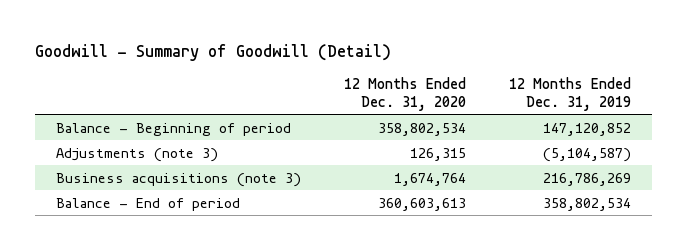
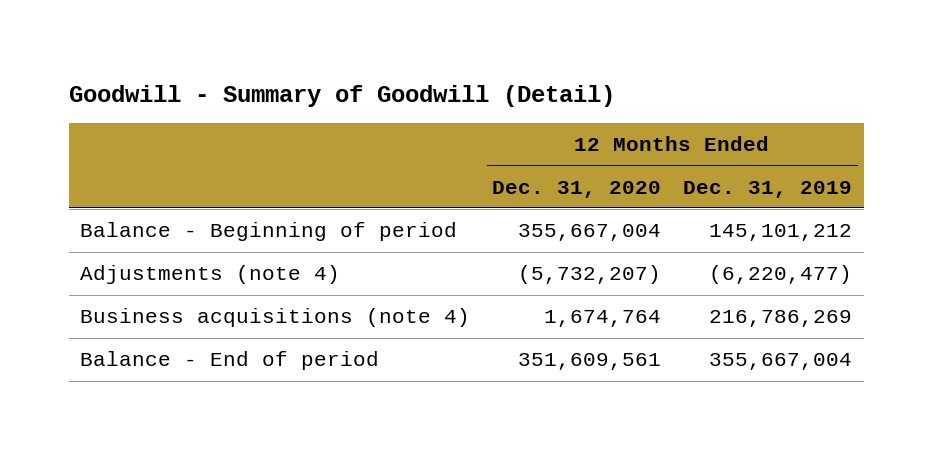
- Balance - Beginning of period | 358,802,534 | 147,120,852
- Adjustments (note 3) | 126,315 | (5,104,587)
- Business acquisitions (note 3) | 1,674,764 | 216,786,269
- Balance - End of period | 360,603,613 | 358,802,534
+ Balance - Beginning of period | 355,667,004 | 145,101,212
+ Adjustments (note 4) | (5,732,207) | (6,220,477)
+ Business acquisitions (note 4) | 1,674,764 | 216,786,269
+ Balance - End of period | 351,609,561 | 355,667,004

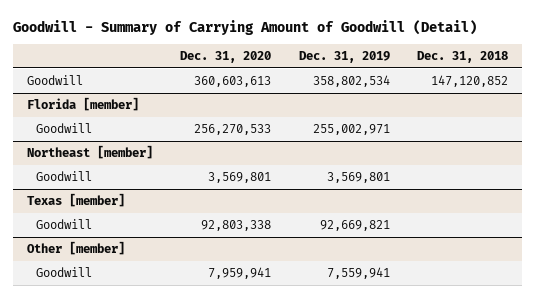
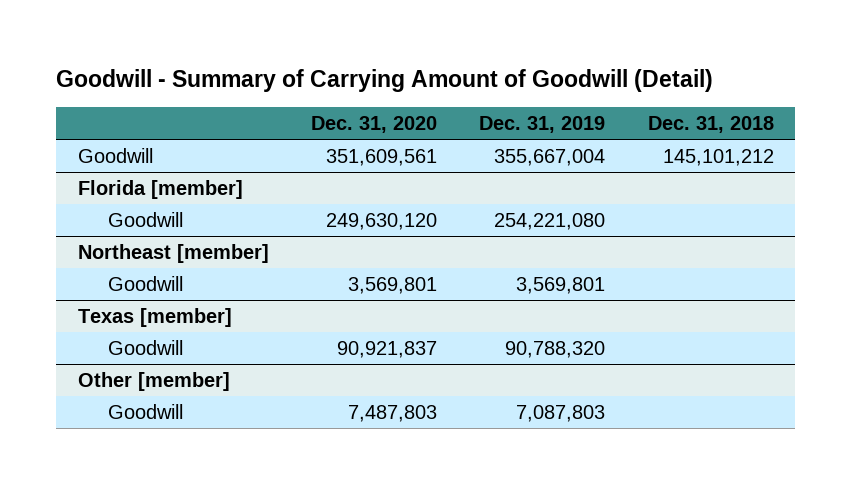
- Goodwill | 360,603,613 | 358,802,534 | 147,120,852
+ Goodwill | 351,609,561 | 355,667,004 | 145,101,212
@ Florida [member]
- Goodwill | 256,270,533 | 255,002,971 |
+ Goodwill | 249,630,120 | 254,221,080 |
@ Texas [member]
- Goodwill | 92,803,338 | 92,669,821 |
+ Goodwill | 90,921,837 | 90,788,320 |
@ Other [member]
- Goodwill | 7,959,941 | 7,559,941 |
+ Goodwill | 7,487,803 | 7,087,803 |

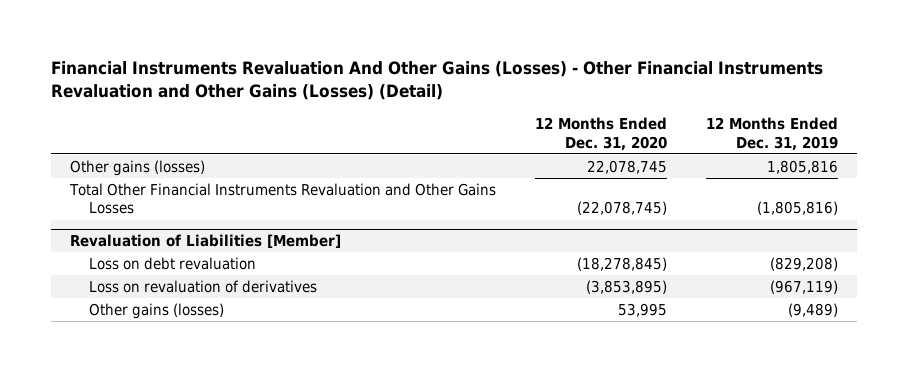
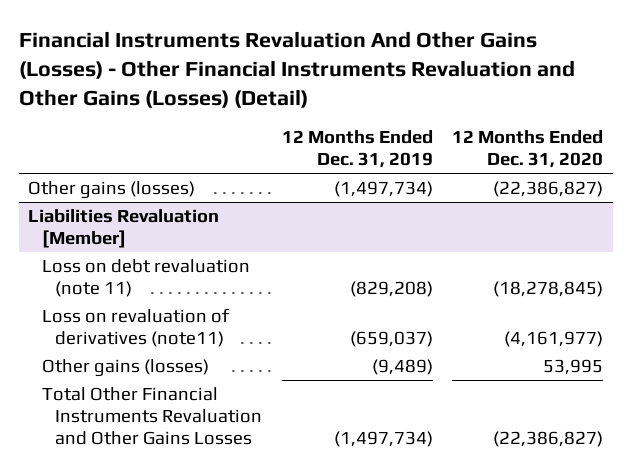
- | 12 Months Ended Dec. 31, 2020 | 12 Months Ended Dec. 31, 2019
+ | 12 Months Ended Dec. 31, 2019 | 12 Months Ended Dec. 31, 2020
- Other gains (losses) | 22,078,745 | 1,805,816
- Total Other Financial Instruments Revaluation and Other Gains Losses | (22,078,745) | (1,805,816)
- Revaluation of Liabilities [Member]
- Loss on debt revaluation | (18,278,845) | (829,208)
- Loss on revaluation of derivatives | (3,853,895) | (967,119)
+ Other gains (losses) | (1,497,734) | (22,386,827)
+ Liabilities Revaluation [Member]
+ Loss on debt revaluation (note 11) | (829,208) | (18,278,845)
+ Loss on revaluation of derivatives (note11) | (659,037) | (4,161,977)
+ Total Other Financial Instruments Revaluation and Other Gains Losses | (1,497,734) | (22,386,827)

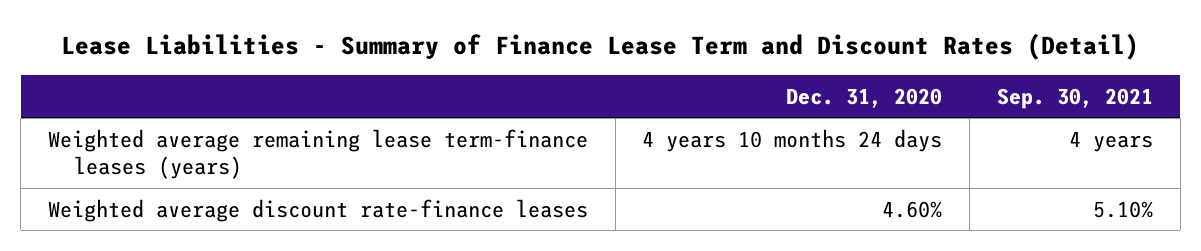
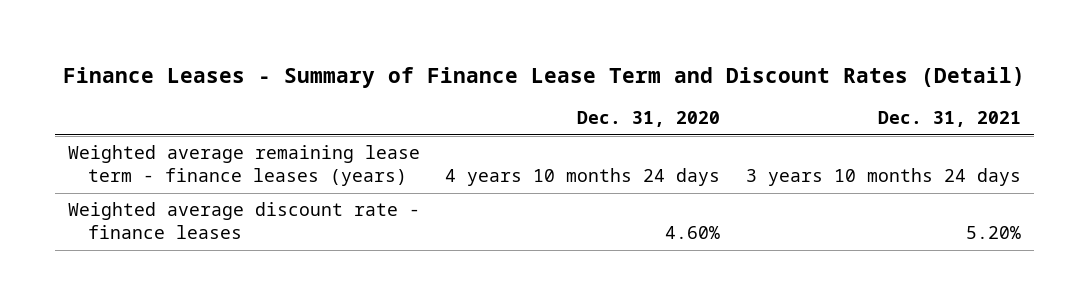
- Lease Liabilities - Summary of Finance Lease Term and Discount Rates (Detail)
+ Finance Leases - Summary of Finance Lease Term and Discount Rates (Detail)
- | Dec. 31, 2020 | Sep. 30, 2021
+ | Dec. 31, 2020 | Dec. 31, 2021
- Weighted average remaining lease term-finance leases (years) | 4 years 10 months 24 days | 4 years
- Weighted average discount rate-finance leases | 4.60% | 5.10%
+ Weighted average remaining lease term - finance leases (years) | 4 years 10 months 24 days | 3 years 10 months 24 days
+ Weighted average discount rate - finance leases | 4.60% | 5.20%

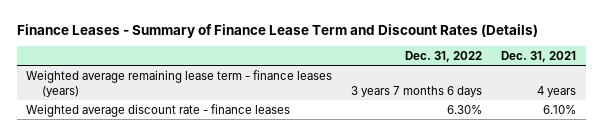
- Finance Leases - Summary of Finance Lease Term and Discount Rates (Detail)
+ Finance Leases - Summary of Finance Lease Term and Discount Rates (Details)
- | Dec. 31, 2020 | Dec. 31, 2021
+ | Dec. 31, 2022 | Dec. 31, 2021
- Weighted average remaining lease term - finance leases (years) | 4 years 10 months 24 days | 3 years 10 months 24 days
- Weighted average discount rate - finance leases | 4.60% | 5.20%
+ Weighted average remaining lease term - finance leases (years) | 3 years 7 months 6 days | 4 years
+ Weighted average discount rate - finance leases | 6.30% | 6.10%

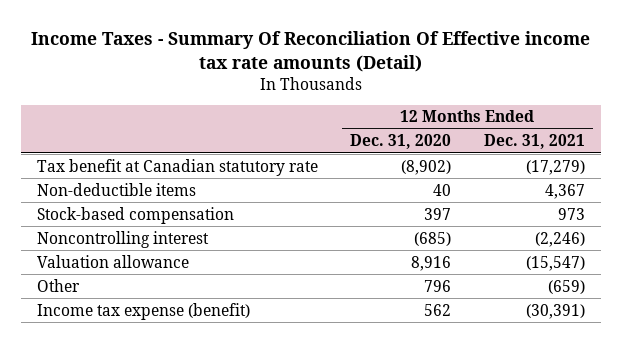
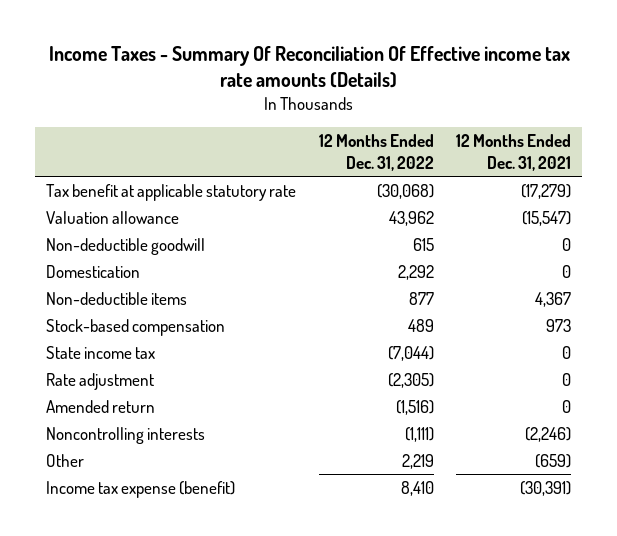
- Income Taxes - Summary Of Reconciliation Of Effective income tax rate amounts (Detail)
+ Income Taxes - Summary Of Reconciliation Of Effective income tax rate amounts (Details)
- | 12 Months Ended Dec. 31, 2020 | 12 Months Ended Dec. 31, 2021
+ | 12 Months Ended Dec. 31, 2022 | 12 Months Ended Dec. 31, 2021
- Tax benefit at Canadian statutory rate | (8,902) | (17,279)
+ Tax benefit at applicable statutory rate | (30,068) | (17,279)
moved up: Valuation allowance | 43,962 | (15,547)
+ Non-deductible goodwill | 615 | 0
+ Domestication | 2,292 | 0
- Noncontrolling interest | (685) | (2,246)
+ State income tax | (7,044) | 0
+ Rate adjustment | (2,305) | 0
+ Amended return | (1,516) | 0
+ Noncontrolling interests | (1,111) | (2,246)

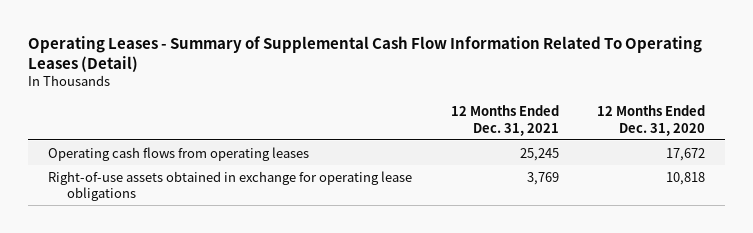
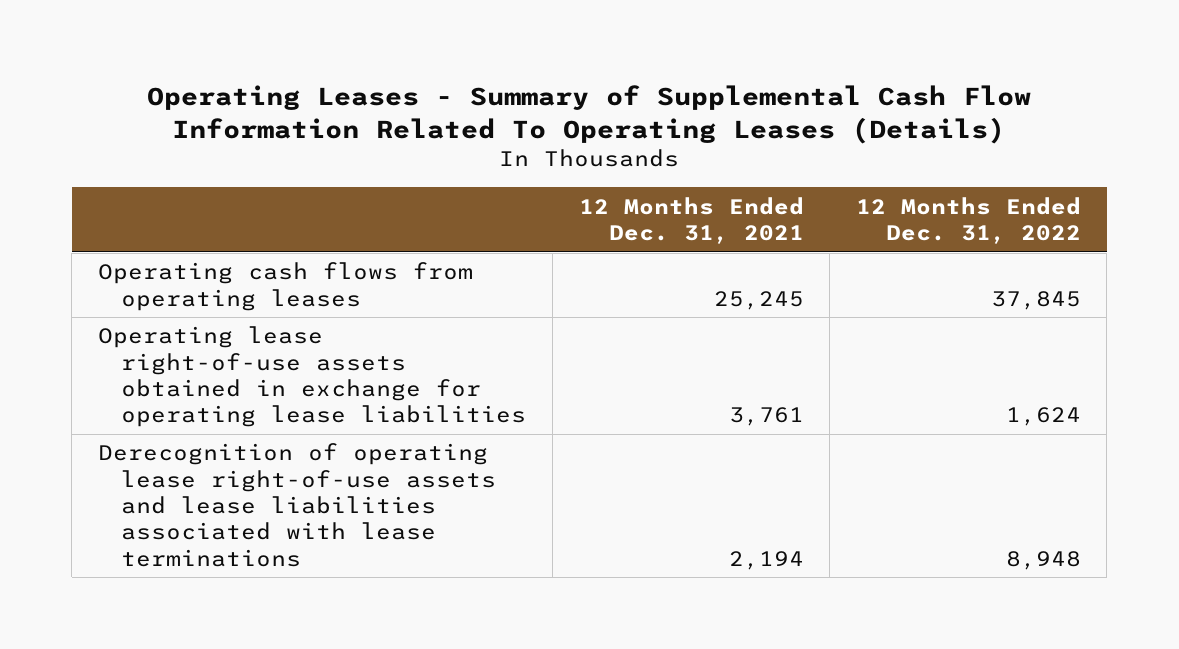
- Operating Leases - Summary of Supplemental Cash Flow Information Related To Operating Leases (Detail)
+ Operating Leases - Summary of Supplemental Cash Flow Information Related To Operating Leases (Details)
- | 12 Months Ended Dec. 31, 2021 | 12 Months Ended Dec. 31, 2020
+ | 12 Months Ended Dec. 31, 2021 | 12 Months Ended Dec. 31, 2022
- Right-of-use assets obtained in exchange for operating lease obligations | 3,769 | 10,818
+ Operating lease right-of-use assets obtained in exchange for operating lease liabilities | 3,761 | 1,624
+ Derecognition of operating lease right-of-use assets and lease liabilities associated with lease terminations | 2,194 | 8,948

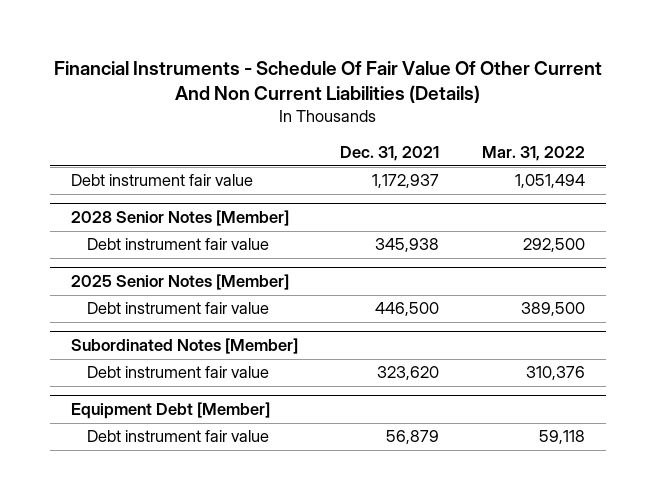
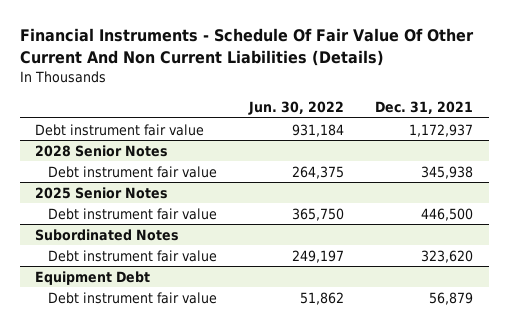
- | Dec. 31, 2021 | Mar. 31, 2022
+ | Jun. 30, 2022 | Dec. 31, 2021
- 2028 Senior Notes [Member]
+ 2028 Senior Notes
- 2025 Senior Notes [Member]
+ 2025 Senior Notes
- Subordinated Notes [Member]
+ Subordinated Notes
- Equipment Debt [Member]
+ Equipment Debt

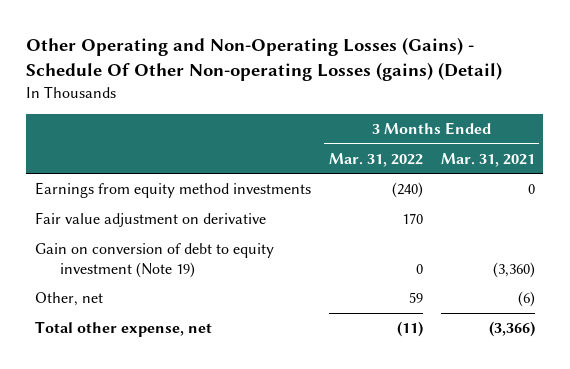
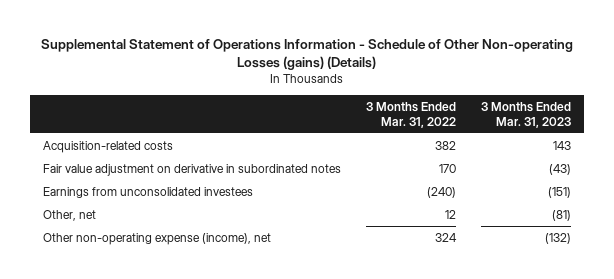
- Other Operating and Non-Operating Losses (Gains) - Schedule Of Other Non-operating Losses (gains) (Detail)
+ Supplemental Statement of Operations Information - Schedule of Other Non-operating Losses (gains) (Details)
- | 3 Months Ended Mar. 31, 2022 | 3 Months Ended Mar. 31, 2021
+ | 3 Months Ended Mar. 31, 2022 | 3 Months Ended Mar. 31, 2023
- Earnings from equity method investments | (240) | 0
- Fair value adjustment on derivative | 170 |
- Gain on conversion of debt to equity investment (Note 19) | 0 | (3,360)
- Other, net | 59 | (6)
- Total other expense, net | (11) | (3,366)
+ Acquisition-related costs | 382 | 143
+ Fair value adjustment on derivative in subordinated notes | 170 | (43)
+ Earnings from unconsolidated investees | (240) | (151)
+ Other, net | 12 | (81)
+ Other non-operating expense (income), net | 324 | (132)

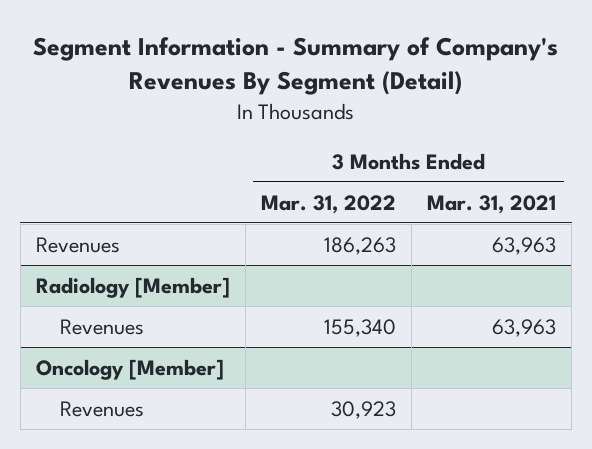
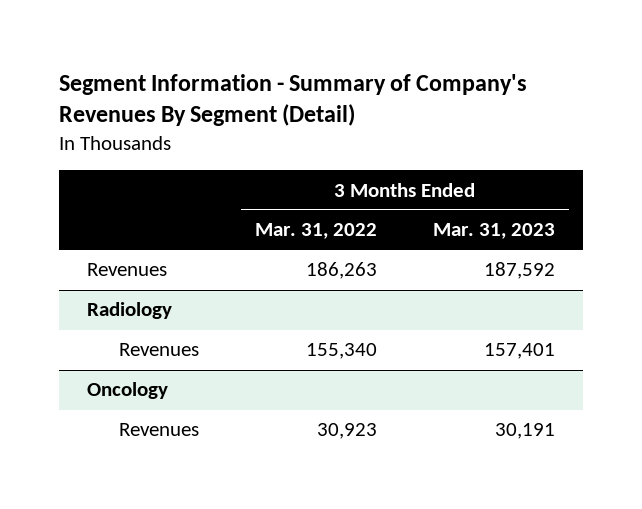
- | 3 Months Ended Mar. 31, 2022 | 3 Months Ended Mar. 31, 2021
+ | 3 Months Ended Mar. 31, 2022 | 3 Months Ended Mar. 31, 2023
- Radiology [Member]
+ Radiology
- Oncology [Member]
+ Oncology

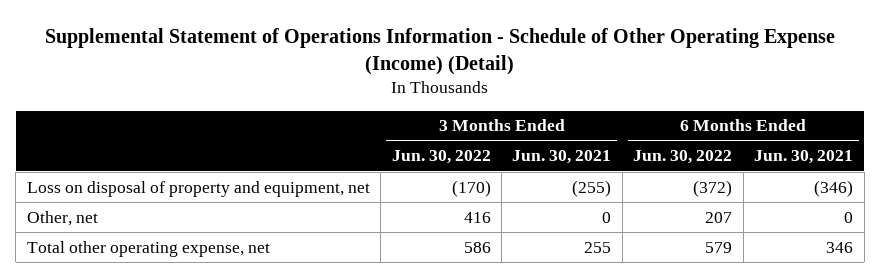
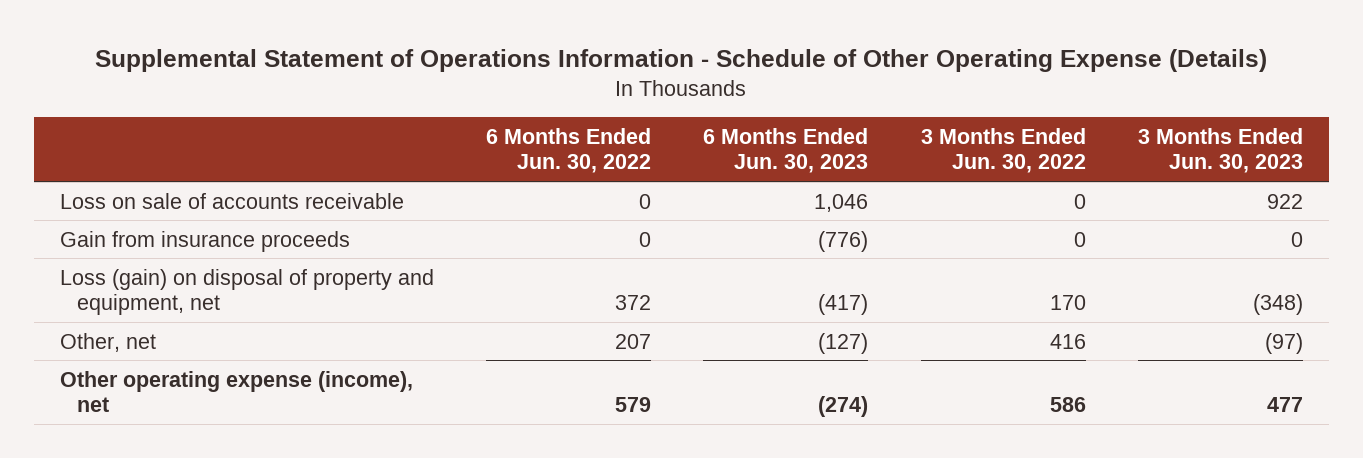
- Supplemental Statement of Operations Information - Schedule of Other Operating Expense (Income) (Detail)
+ Supplemental Statement of Operations Information - Schedule of Other Operating Expense (Details)
- | 3 Months Ended Jun. 30, 2022 | 3 Months Ended Jun. 30, 2021 | 6 Months Ended Jun. 30, 2022 | 6 Months Ended Jun. 30, 2021
+ | 6 Months Ended Jun. 30, 2022 | 6 Months Ended Jun. 30, 2023 | 3 Months Ended Jun. 30, 2022 | 3 Months Ended Jun. 30, 2023
- Loss on disposal of property and equipment, net | (170) | (255) | (372) | (346)
+ Loss on sale of accounts receivable | 0 | 1,046 | 0 | 922
+ Gain from insurance proceeds | 0 | (776) | 0 | 0
+ Loss (gain) on disposal of property and equipment, net | 372 | (417) | 170 | (348)
- Total other operating expense, net | 586 | 255 | 579 | 346
+ Other operating expense (income), net | 579 | (274) | 586 | 477

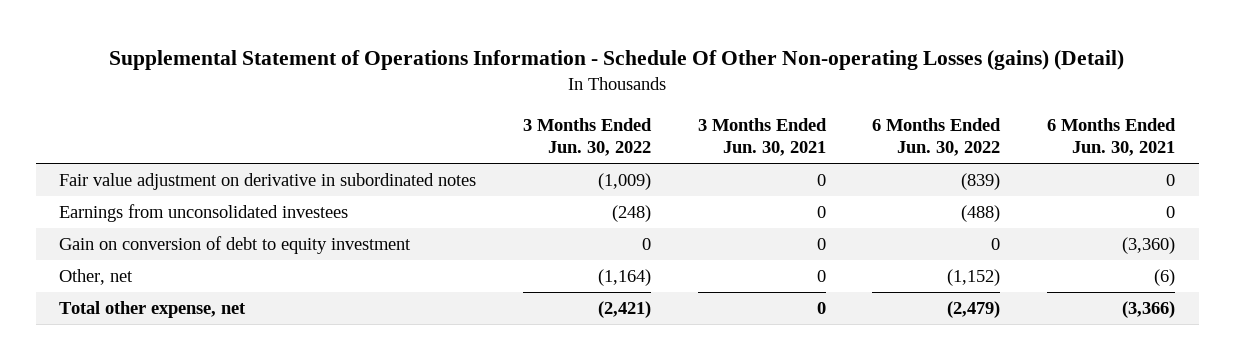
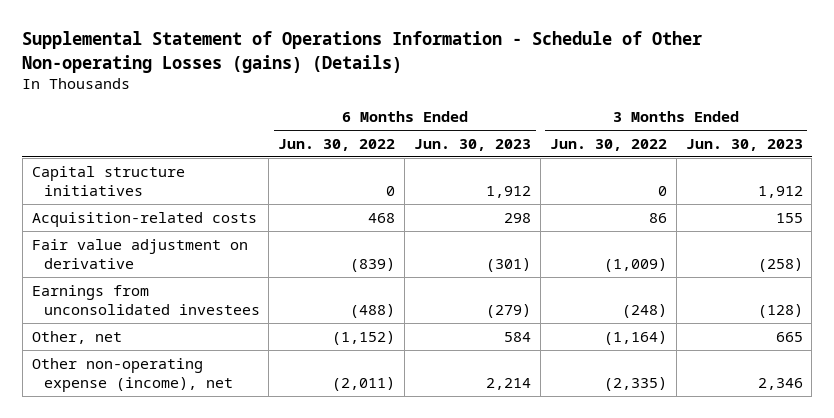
- Supplemental Statement of Operations Information - Schedule Of Other Non-operating Losses (gains) (Detail)
+ Supplemental Statement of Operations Information - Schedule of Other Non-operating Losses (gains) (Details)
- | 3 Months Ended Jun. 30, 2022 | 3 Months Ended Jun. 30, 2021 | 6 Months Ended Jun. 30, 2022 | 6 Months Ended Jun. 30, 2021
+ | 6 Months Ended Jun. 30, 2022 | 6 Months Ended Jun. 30, 2023 | 3 Months Ended Jun. 30, 2022 | 3 Months Ended Jun. 30, 2023
- Fair value adjustment on derivative in subordinated notes | (1,009) | 0 | (839) | 0
+ Capital structure initiatives | 0 | 1,912 | 0 | 1,912
+ Acquisition-related costs | 468 | 298 | 86 | 155
+ Fair value adjustment on derivative | (839) | (301) | (1,009) | (258)
- Gain on conversion of debt to equity investment | 0 | 0 | 0 | (3,360)
- Total other expense, net | (2,421) | 0 | (2,479) | (3,366)
+ Other non-operating expense (income), net | (2,011) | 2,214 | (2,335) | 2,346

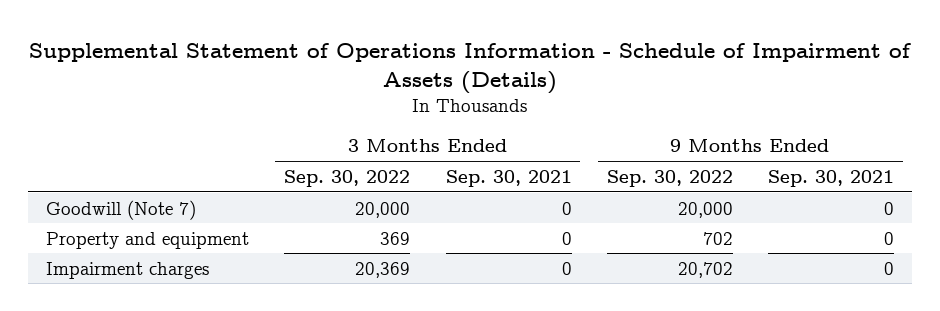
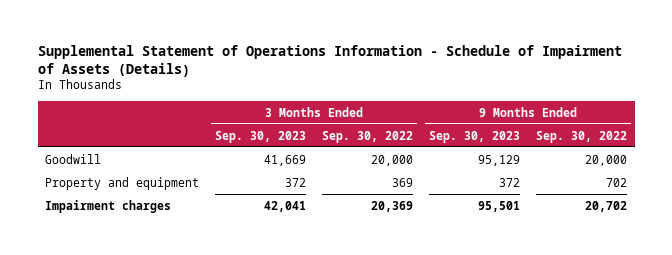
- | 3 Months Ended Sep. 30, 2022 | 3 Months Ended Sep. 30, 2021 | 9 Months Ended Sep. 30, 2022 | 9 Months Ended Sep. 30, 2021
+ | 3 Months Ended Sep. 30, 2023 | 3 Months Ended Sep. 30, 2022 | 9 Months Ended Sep. 30, 2023 | 9 Months Ended Sep. 30, 2022
- Goodwill (Note 7) | 20,000 | 0 | 20,000 | 0
+ Goodwill | 41,669 | 20,000 | 95,129 | 20,000

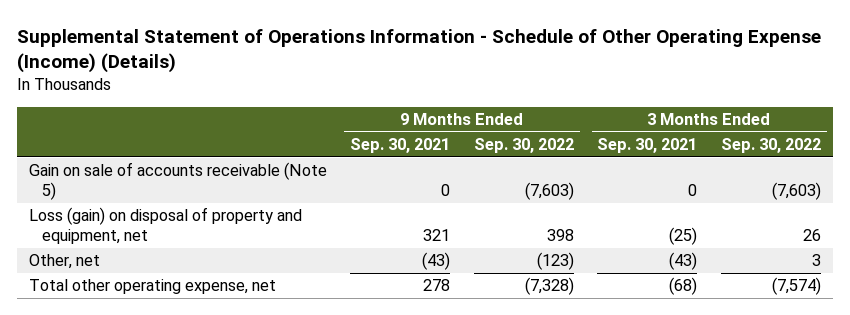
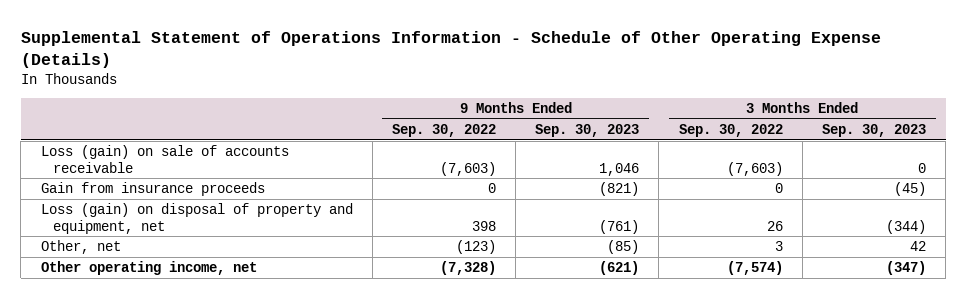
- Supplemental Statement of Operations Information - Schedule of Other Operating Expense (Income) (Details)
+ Supplemental Statement of Operations Information - Schedule of Other Operating Expense (Details)
- | 9 Months Ended Sep. 30, 2021 | 9 Months Ended Sep. 30, 2022 | 3 Months Ended Sep. 30, 2021 | 3 Months Ended Sep. 30, 2022
+ | 9 Months Ended Sep. 30, 2022 | 9 Months Ended Sep. 30, 2023 | 3 Months Ended Sep. 30, 2022 | 3 Months Ended Sep. 30, 2023
- Gain on sale of accounts receivable (Note 5) | 0 | (7,603) | 0 | (7,603)
+ Loss (gain) on sale of accounts receivable | (7,603) | 1,046 | (7,603) | 0
+ Gain from insurance proceeds | 0 | (821) | 0 | (45)
- Total other operating expense, net | 278 | (7,328) | (68) | (7,574)
+ Other operating income, net | (7,328) | (621) | (7,574) | (347)

